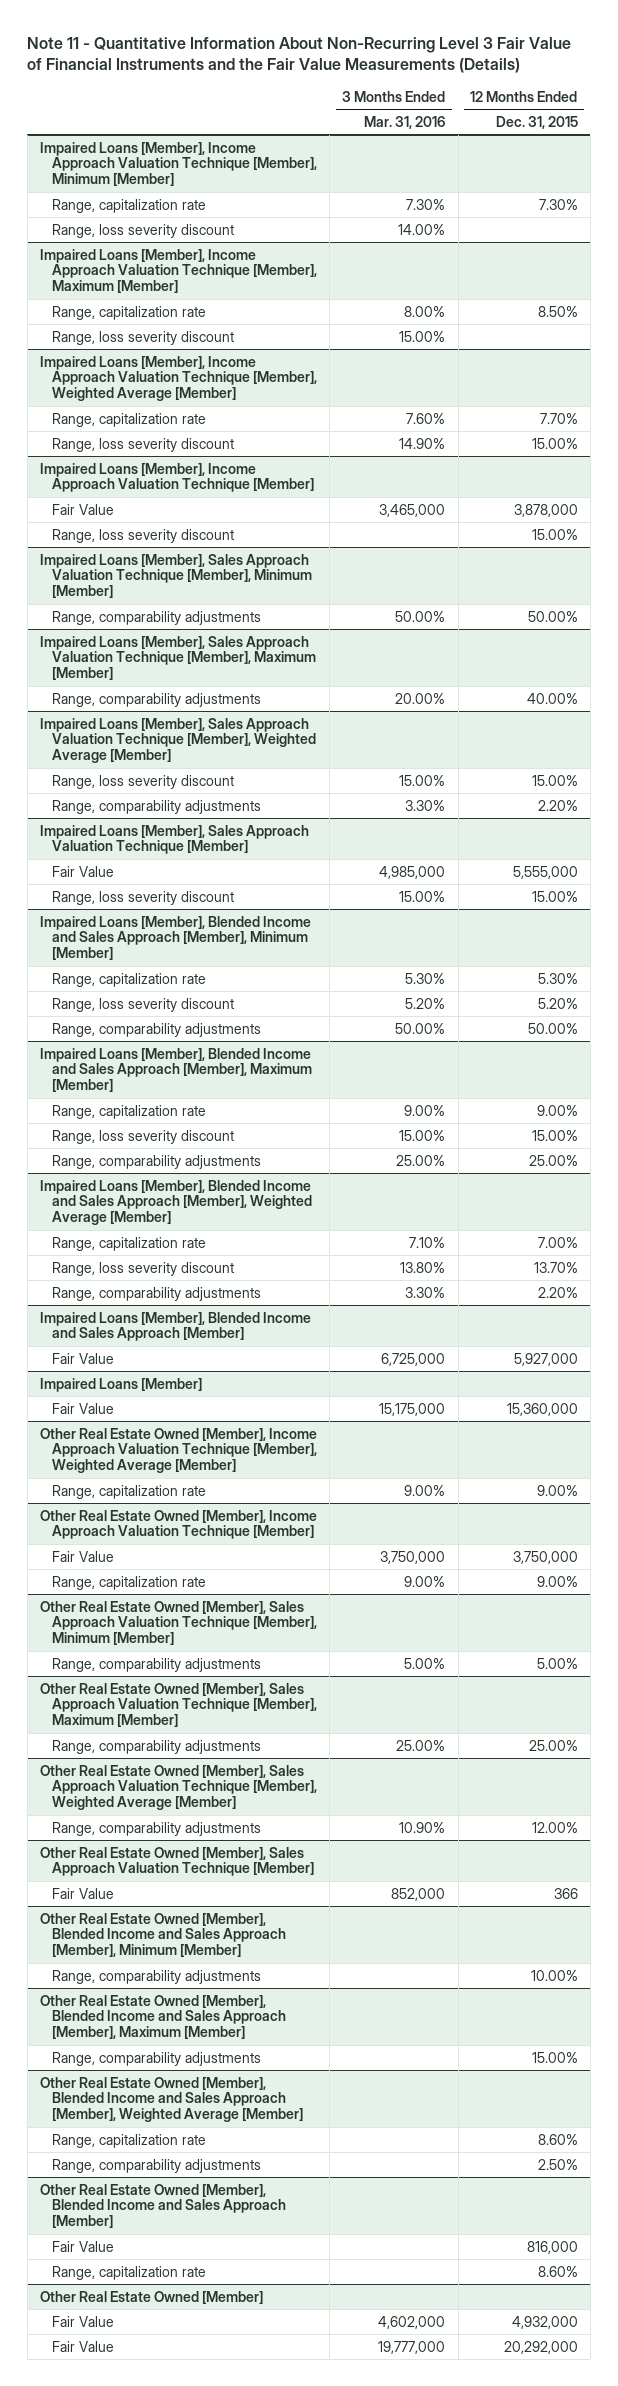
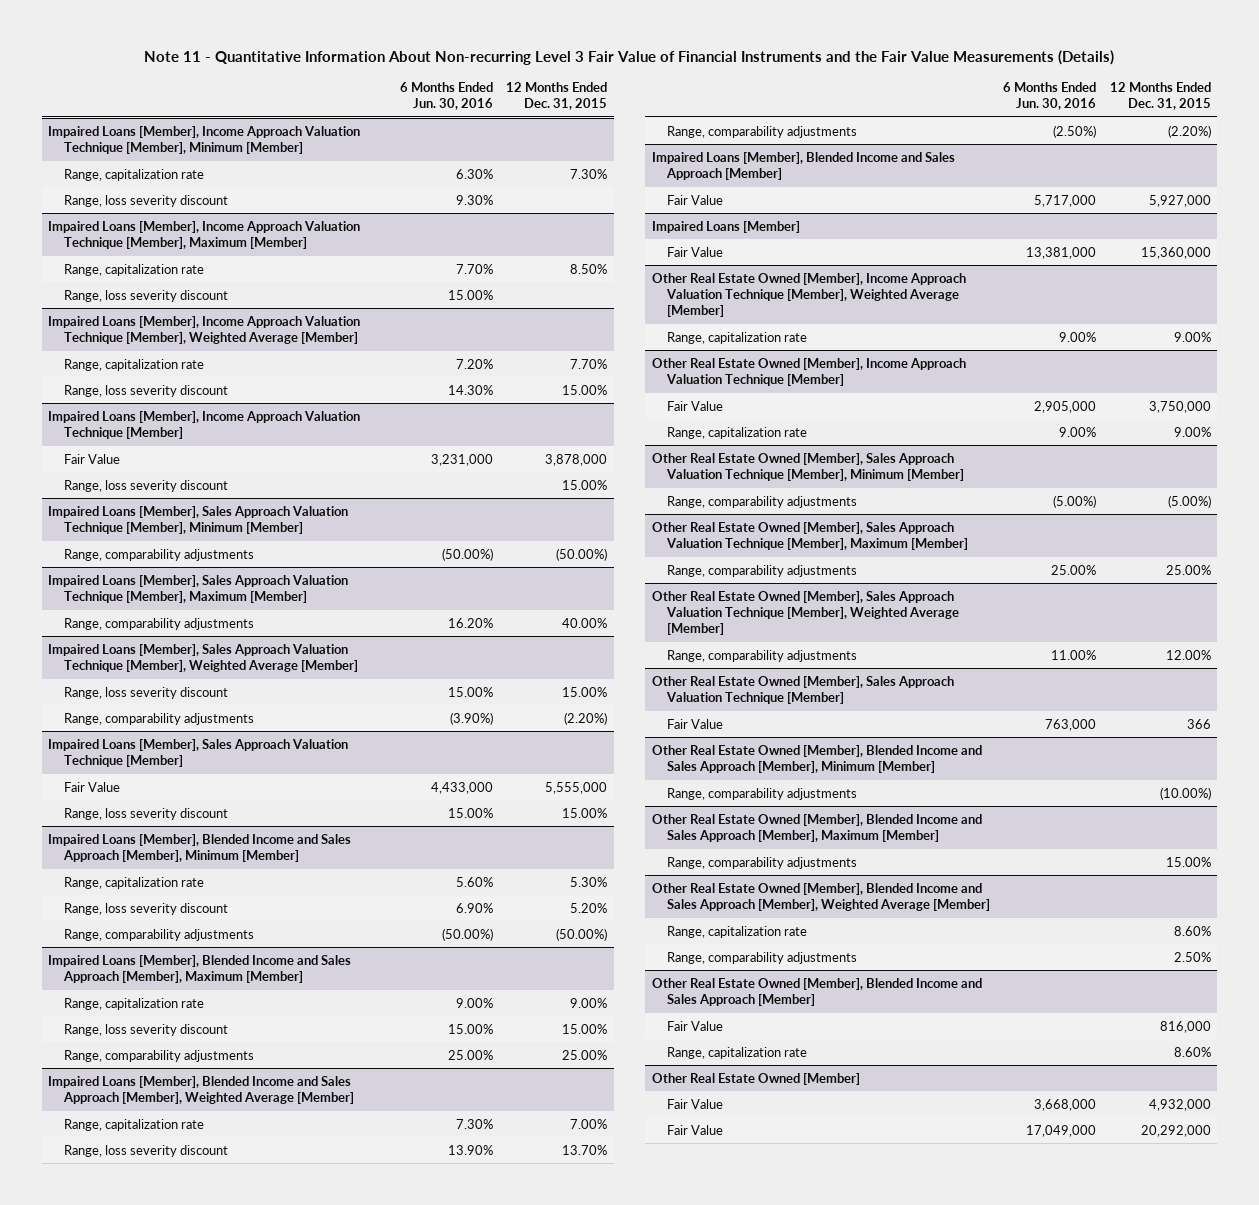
- Note 11 - Quantitative Information About Non-Recurring Level 3 Fair Value of Financial Instruments and the Fair Value Measurements (Details)
+ Note 11 - Quantitative Information About Non-recurring Level 3 Fair Value of Financial Instruments and the Fair Value Measurements (Details)
- | 3 Months Ended Mar. 31, 2016 | 12 Months Ended Dec. 31, 2015
+ | 6 Months Ended Jun. 30, 2016 | 12 Months Ended Dec. 31, 2015
@ Impaired Loans [Member], Sales Approach Valuation Technique [Member], Minimum [Member]
- Range, comparability adjustments | 50.00% | 50.00%
+ Range, comparability adjustments | (50.00%) | (50.00%)
@ Impaired Loans [Member], Sales Approach Valuation Technique [Member], Weighted Average [Member]
- Range, comparability adjustments | 3.30% | 2.20%
+ Range, comparability adjustments | (3.90%) | (2.20%)
@ Impaired Loans [Member], Blended Income and Sales Approach [Member], Minimum [Member]
- Range, comparability adjustments | 50.00% | 50.00%
+ Range, comparability adjustments | (50.00%) | (50.00%)
@ Impaired Loans [Member], Blended Income and Sales Approach [Member], Weighted Average [Member]
- Range, comparability adjustments | 3.30% | 2.20%
+ Range, comparability adjustments | (2.50%) | (2.20%)
@ Other Real Estate Owned [Member], Sales Approach Valuation Technique [Member], Minimum [Member]
- Range, comparability adjustments | 5.00% | 5.00%
+ Range, comparability adjustments | (5.00%) | (5.00%)
@ Other Real Estate Owned [Member], Blended Income and Sales Approach [Member], Minimum [Member]
- Range, comparability adjustments | | 10.00%
+ Range, comparability adjustments | | (10.00%)

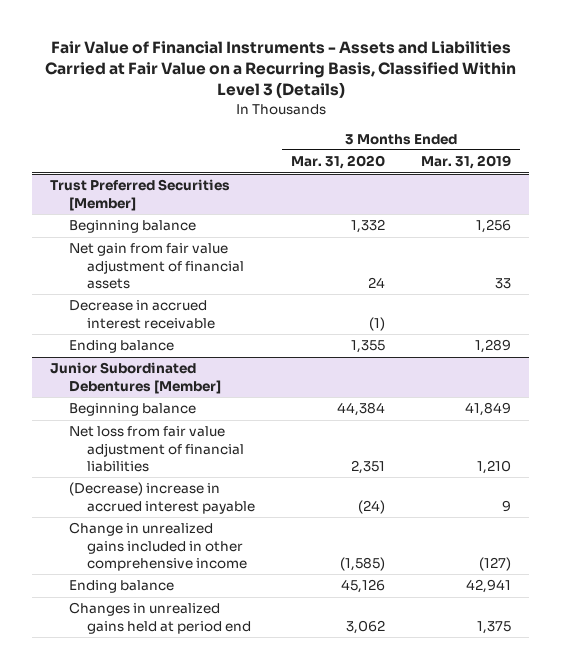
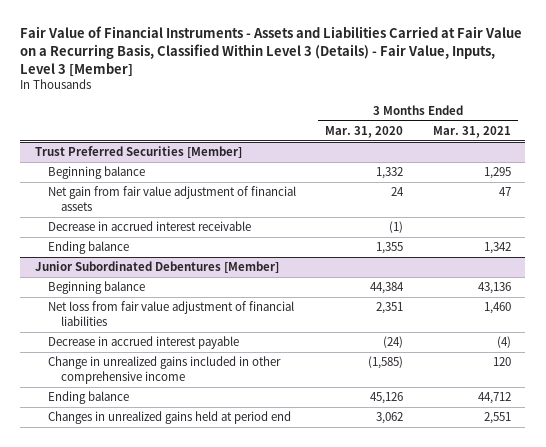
- Fair Value of Financial Instruments - Assets and Liabilities Carried at Fair Value on a Recurring Basis, Classified Within Level 3 (Details)
+ Fair Value of Financial Instruments - Assets and Liabilities Carried at Fair Value on a Recurring Basis, Classified Within Level 3 (Details) - Fair Value, Inputs, Level 3 [Member]
- | 3 Months Ended Mar. 31, 2020 | 3 Months Ended Mar. 31, 2019
+ | 3 Months Ended Mar. 31, 2020 | 3 Months Ended Mar. 31, 2021
@ Junior Subordinated Debentures [Member]
- (Decrease) increase in accrued interest payable | (24) | 9
+ Decrease in accrued interest payable | (24) | (4)

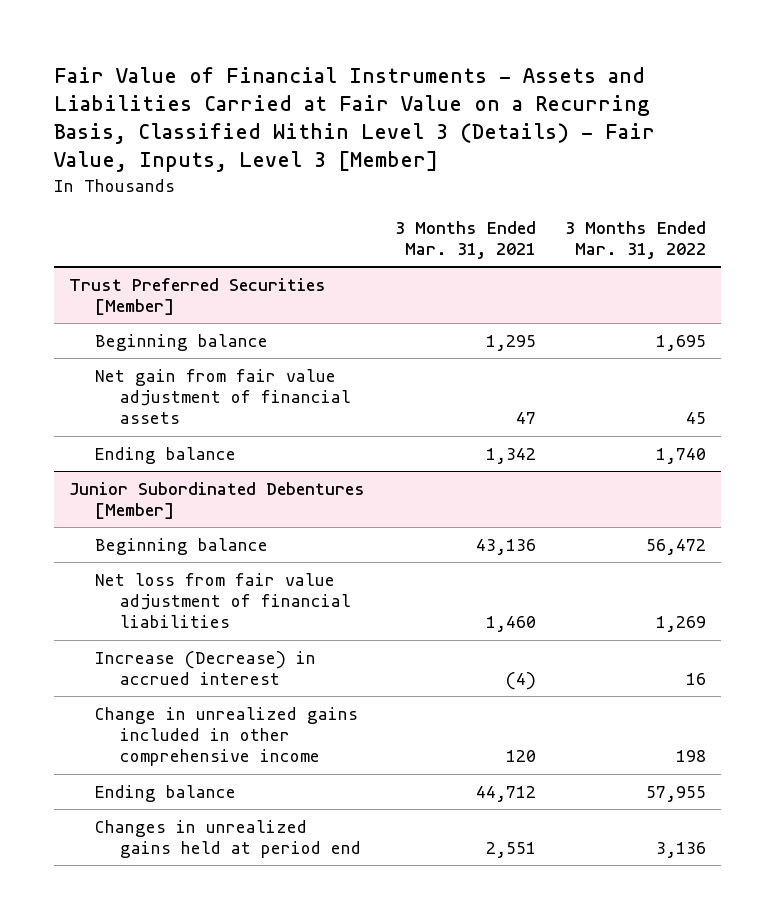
- | 3 Months Ended Mar. 31, 2020 | 3 Months Ended Mar. 31, 2021
+ | 3 Months Ended Mar. 31, 2021 | 3 Months Ended Mar. 31, 2022
@ Trust Preferred Securities [Member]
- Decrease in accrued interest receivable | (1) |
@ Junior Subordinated Debentures [Member]
- Decrease in accrued interest payable | (24) | (4)
+ Increase (Decrease) in accrued interest | (4) | 16

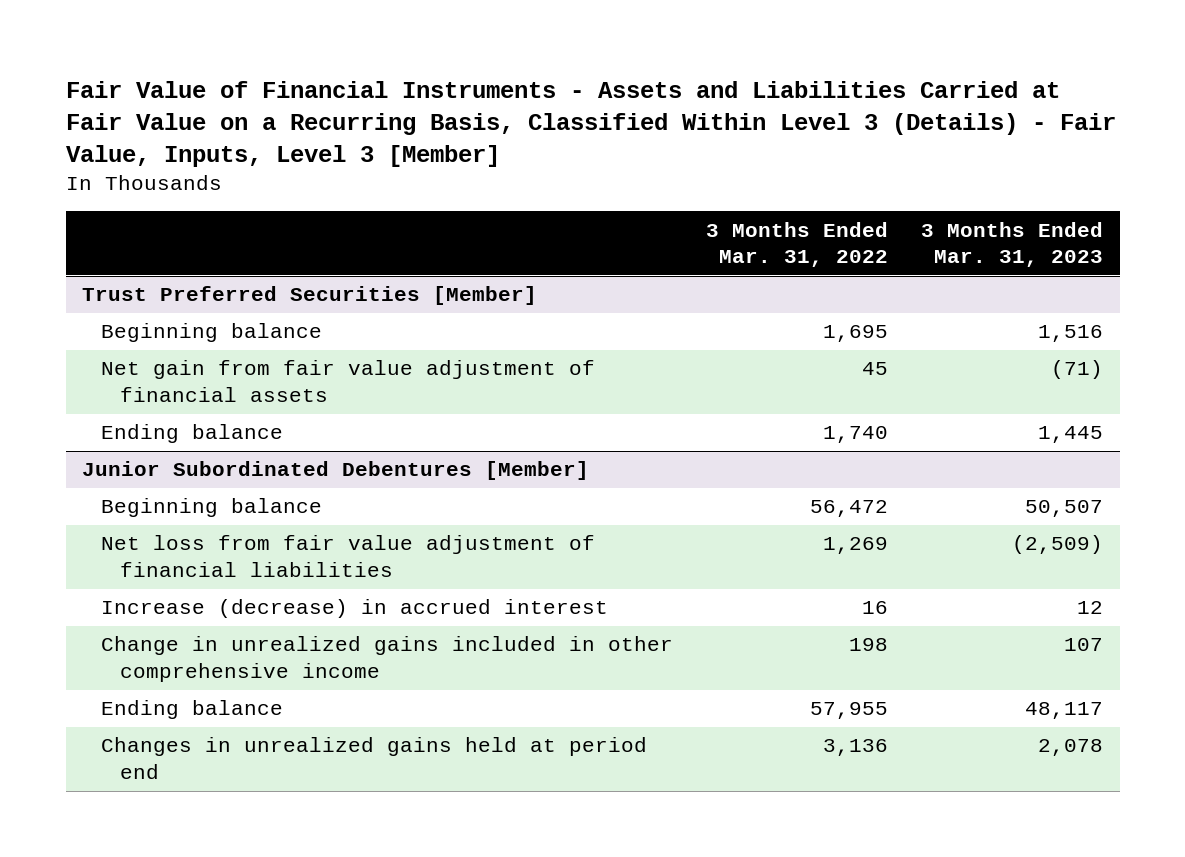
- | 3 Months Ended Mar. 31, 2021 | 3 Months Ended Mar. 31, 2022
+ | 3 Months Ended Mar. 31, 2022 | 3 Months Ended Mar. 31, 2023
@ Junior Subordinated Debentures [Member]
- Increase (Decrease) in accrued interest | (4) | 16
+ Increase (decrease) in accrued interest | 16 | 12

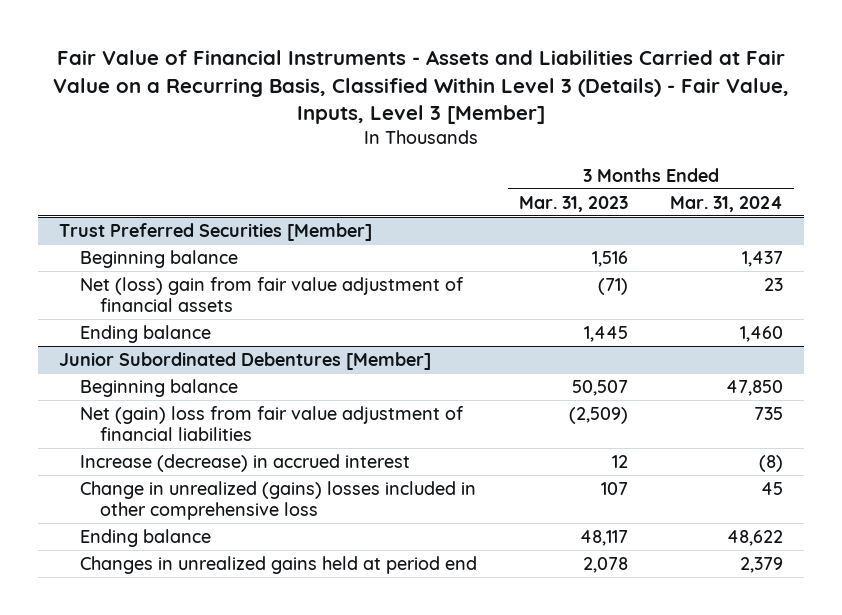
- | 3 Months Ended Mar. 31, 2022 | 3 Months Ended Mar. 31, 2023
+ | 3 Months Ended Mar. 31, 2023 | 3 Months Ended Mar. 31, 2024
@ Trust Preferred Securities [Member]
- Net gain from fair value adjustment of financial assets | 45 | (71)
+ Net (loss) gain from fair value adjustment of financial assets | (71) | 23
@ Junior Subordinated Debentures [Member]
- Net loss from fair value adjustment of financial liabilities | 1,269 | (2,509)
+ Net (gain) loss from fair value adjustment of financial liabilities | (2,509) | 735
- Change in unrealized gains included in other comprehensive income | 198 | 107
+ Change in unrealized (gains) losses included in other comprehensive loss | 107 | 45

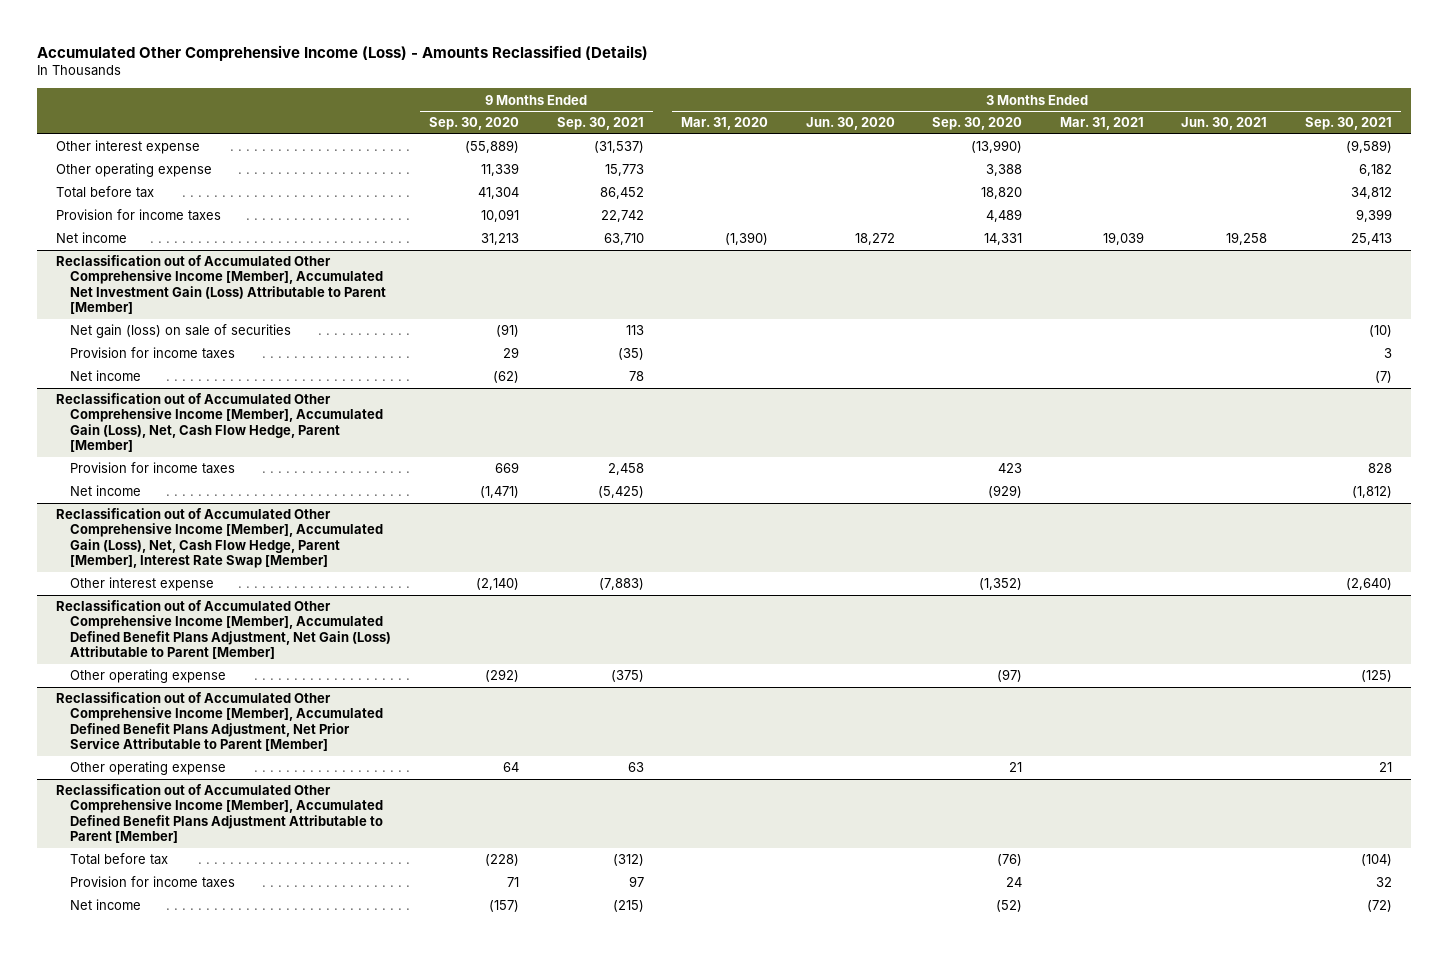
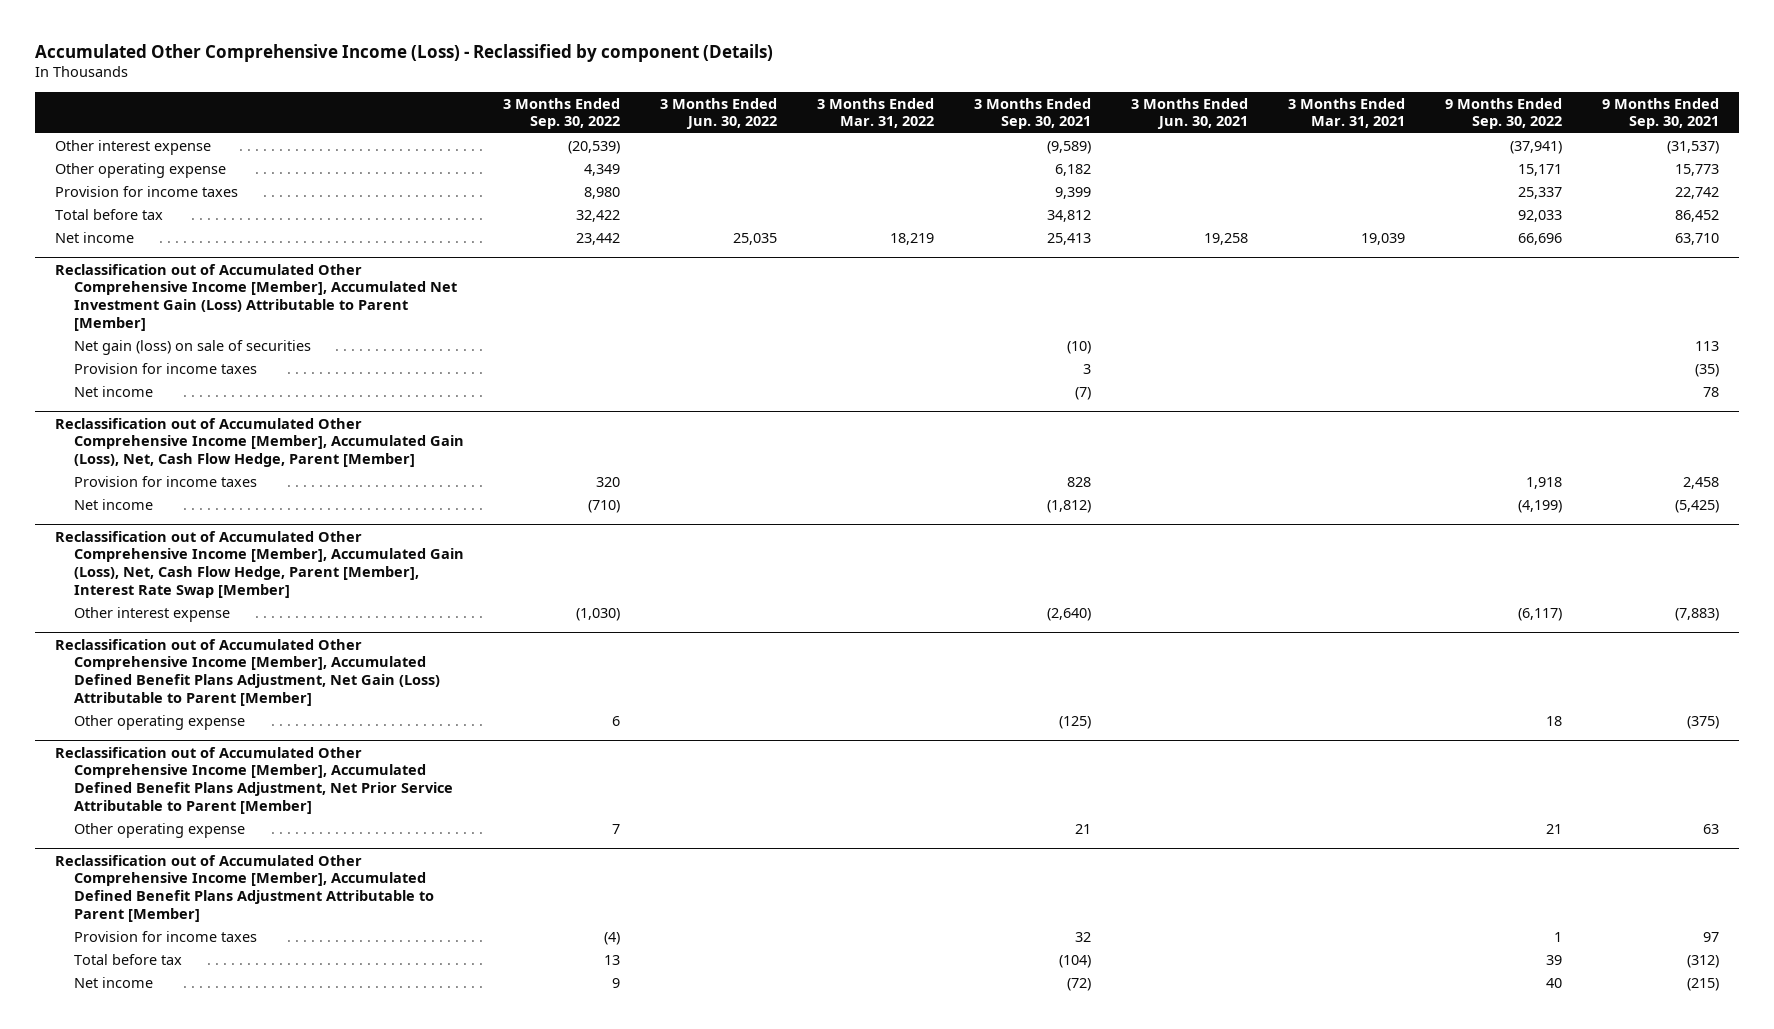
- Accumulated Other Comprehensive Income (Loss) - Amounts Reclassified (Details)
+ Accumulated Other Comprehensive Income (Loss) - Reclassified by component (Details)
- | 9 Months Ended Sep. 30, 2020 | 9 Months Ended Sep. 30, 2021 | 3 Months Ended Mar. 31, 2020 | 3 Months Ended Jun. 30, 2020 | 3 Months Ended Sep. 30, 2020 | 3 Months Ended Mar. 31, 2021 | 3 Months Ended Jun. 30, 2021 | 3 Months Ended Sep. 30, 2021
+ | 3 Months Ended Sep. 30, 2022 | 3 Months Ended Jun. 30, 2022 | 3 Months Ended Mar. 31, 2022 | 3 Months Ended Sep. 30, 2021 | 3 Months Ended Jun. 30, 2021 | 3 Months Ended Mar. 31, 2021 | 9 Months Ended Sep. 30, 2022 | 9 Months Ended Sep. 30, 2021
moved down: Total before tax | 32,422 | | | 34,812 | | | 92,033 | 86,452
@ Reclassification out of Accumulated Other Comprehensive Income [Member], Accumulated Defined Benefit Plans Adjustment Attributable to Parent [Member]
moved down: Total before tax | 13 | | | (104) | | | 39 | (312)

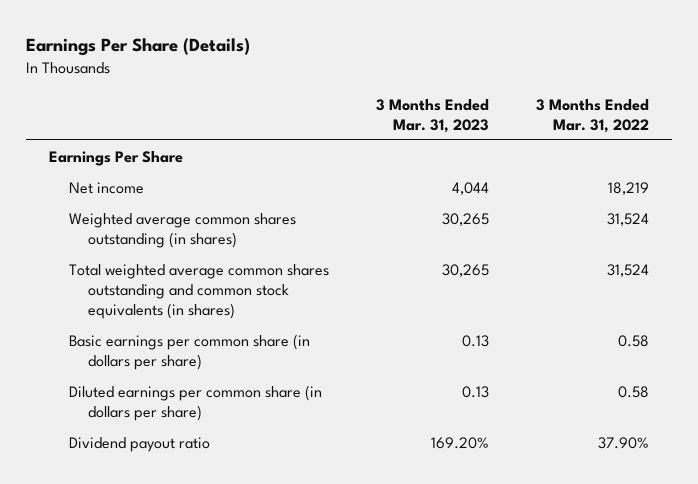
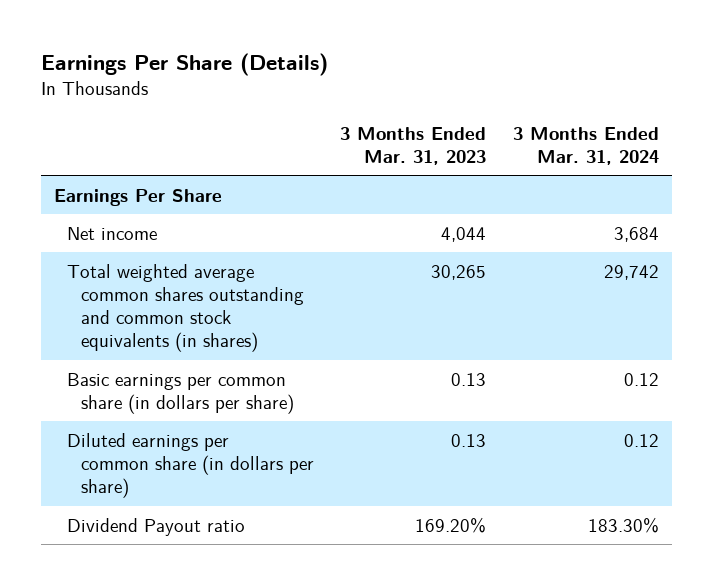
- | 3 Months Ended Mar. 31, 2023 | 3 Months Ended Mar. 31, 2022
+ | 3 Months Ended Mar. 31, 2023 | 3 Months Ended Mar. 31, 2024
- Weighted average common shares outstanding (in shares) | 30,265 | 31,524
- Dividend payout ratio | 169.20% | 37.90%
+ Dividend Payout ratio | 169.20% | 183.30%

